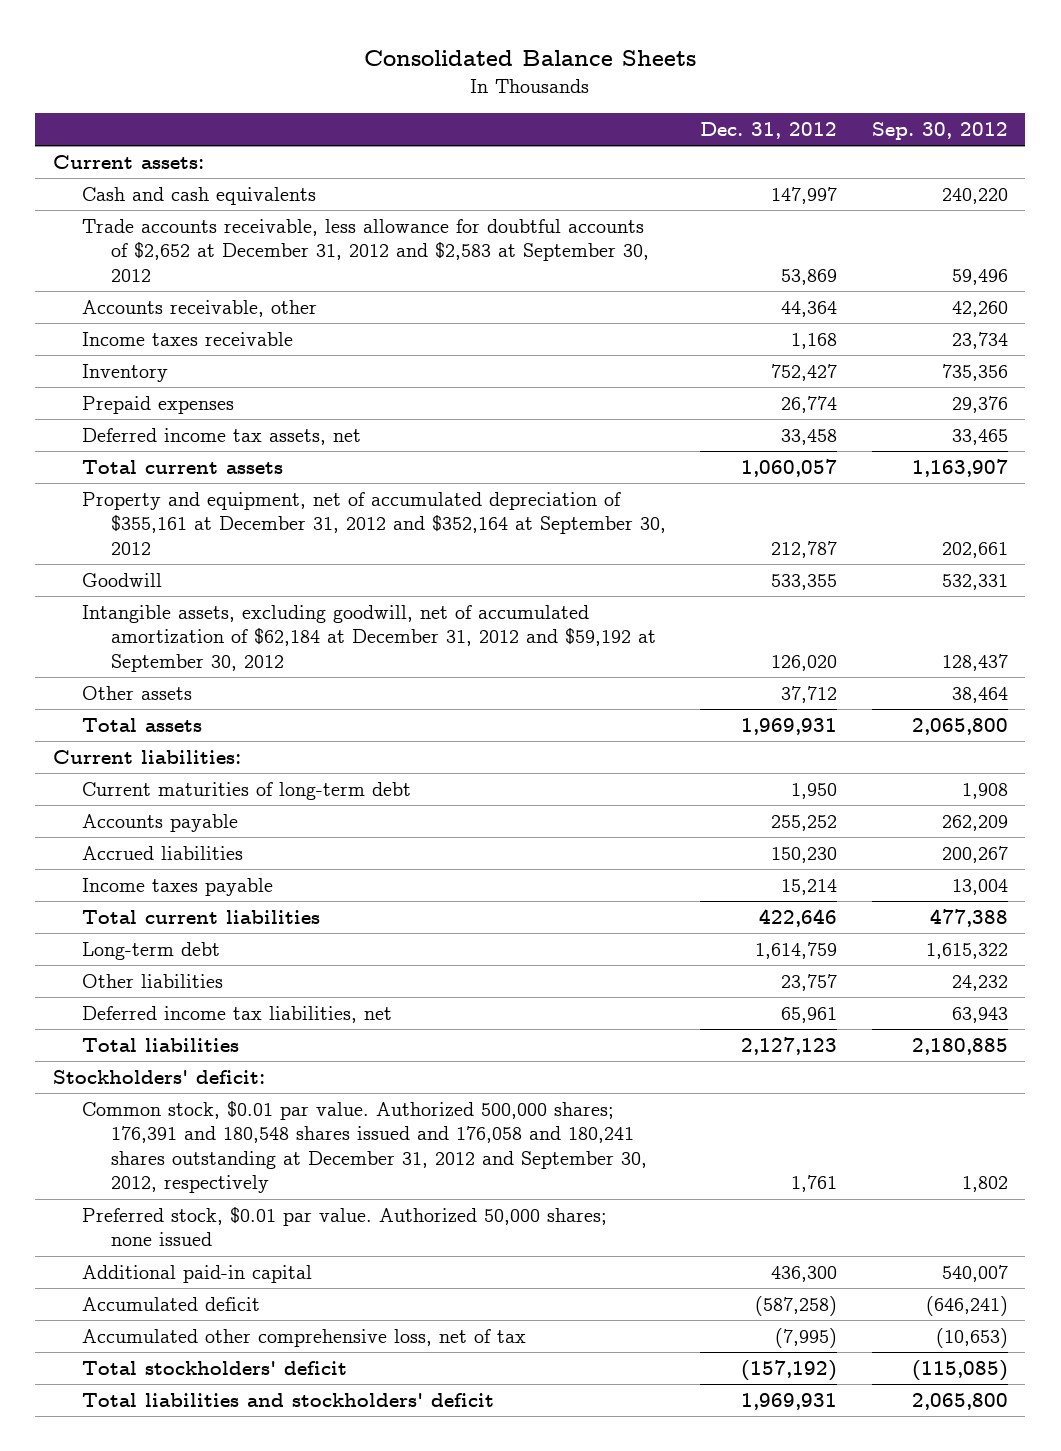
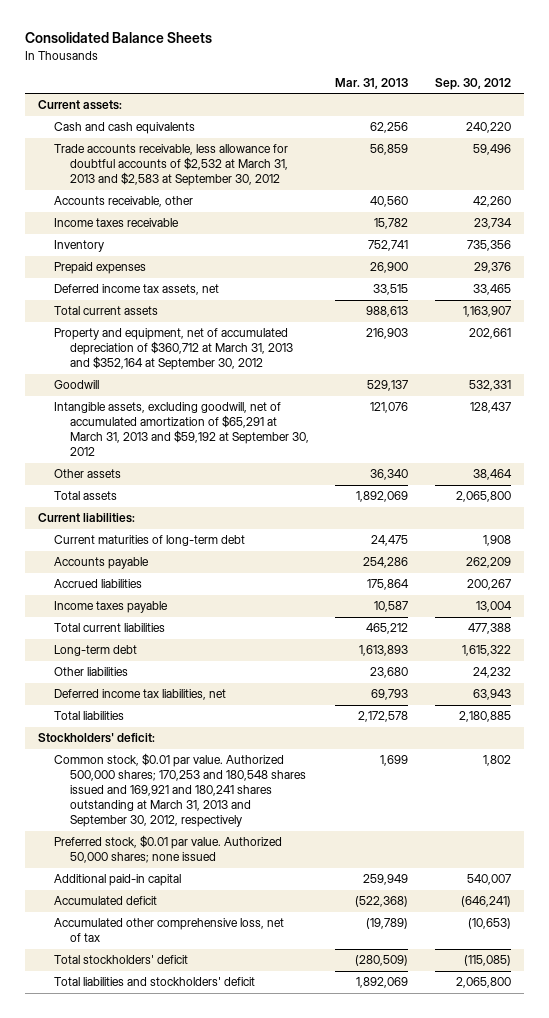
- | Dec. 31, 2012 | Sep. 30, 2012
+ | Mar. 31, 2013 | Sep. 30, 2012
- Trade accounts receivable, less allowance for doubtful accounts of $2,652 at December 31, 2012 and $2,583 at September 30, 2012 | 53,869 | 59,496
+ Trade accounts receivable, less allowance for doubtful accounts of $2,532 at March 31, 2013 and $2,583 at September 30, 2012 | 56,859 | 59,496
- Property and equipment, net of accumulated depreciation of $355,161 at December 31, 2012 and $352,164 at September 30, 2012 | 212,787 | 202,661
+ Property and equipment, net of accumulated depreciation of $360,712 at March 31, 2013 and $352,164 at September 30, 2012 | 216,903 | 202,661
- Intangible assets, excluding goodwill, net of accumulated amortization of $62,184 at December 31, 2012 and $59,192 at September 30, 2012 | 126,020 | 128,437
+ Intangible assets, excluding goodwill, net of accumulated amortization of $65,291 at March 31, 2013 and $59,192 at September 30, 2012 | 121,076 | 128,437
- Common stock, $0.01 par value. Authorized 500,000 shares; 176,391 and 180,548 shares issued and 176,058 and 180,241 shares outstanding at December 31, 2012 and September 30, 2012, respectively | 1,761 | 1,802
+ Common stock, $0.01 par value. Authorized 500,000 shares; 170,253 and 180,548 shares issued and 169,921 and 180,241 shares outstanding at March 31, 2013 and September 30, 2012, respectively | 1,699 | 1,802

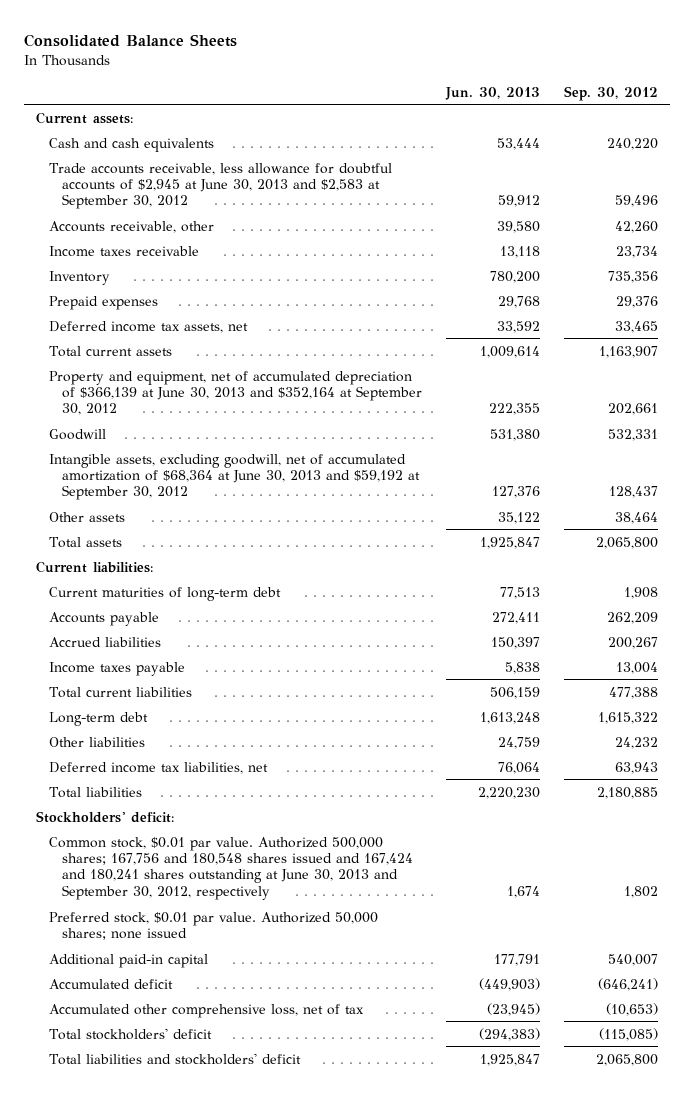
- | Mar. 31, 2013 | Sep. 30, 2012
+ | Jun. 30, 2013 | Sep. 30, 2012
- Trade accounts receivable, less allowance for doubtful accounts of $2,532 at March 31, 2013 and $2,583 at September 30, 2012 | 56,859 | 59,496
+ Trade accounts receivable, less allowance for doubtful accounts of $2,945 at June 30, 2013 and $2,583 at September 30, 2012 | 59,912 | 59,496
- Property and equipment, net of accumulated depreciation of $360,712 at March 31, 2013 and $352,164 at September 30, 2012 | 216,903 | 202,661
+ Property and equipment, net of accumulated depreciation of $366,139 at June 30, 2013 and $352,164 at September 30, 2012 | 222,355 | 202,661
- Intangible assets, excluding goodwill, net of accumulated amortization of $65,291 at March 31, 2013 and $59,192 at September 30, 2012 | 121,076 | 128,437
+ Intangible assets, excluding goodwill, net of accumulated amortization of $68,364 at June 30, 2013 and $59,192 at September 30, 2012 | 127,376 | 128,437
- Common stock, $0.01 par value. Authorized 500,000 shares; 170,253 and 180,548 shares issued and 169,921 and 180,241 shares outstanding at March 31, 2013 and September 30, 2012, respectively | 1,699 | 1,802
+ Common stock, $0.01 par value. Authorized 500,000 shares; 167,756 and 180,548 shares issued and 167,424 and 180,241 shares outstanding at June 30, 2013 and September 30, 2012, respectively | 1,674 | 1,802

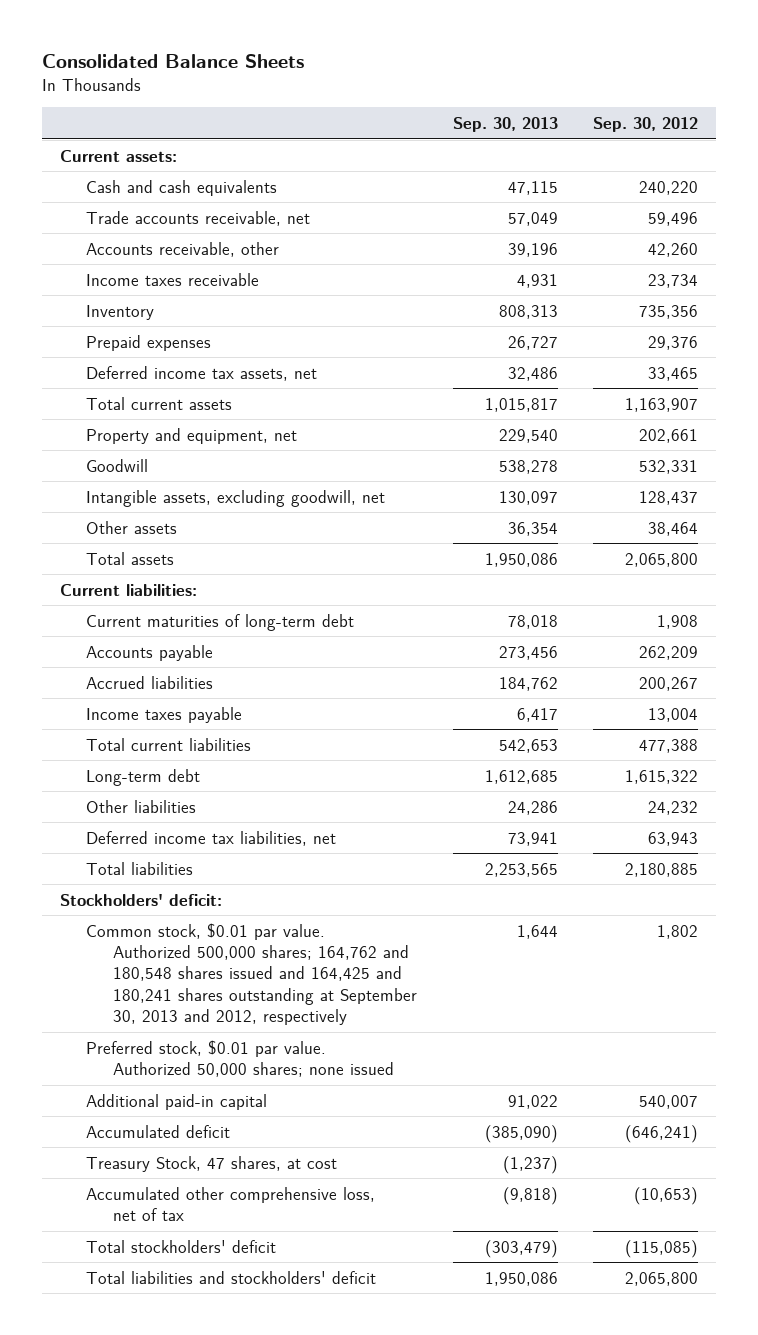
- | Jun. 30, 2013 | Sep. 30, 2012
+ | Sep. 30, 2013 | Sep. 30, 2012
- Trade accounts receivable, less allowance for doubtful accounts of $2,945 at June 30, 2013 and $2,583 at September 30, 2012 | 59,912 | 59,496
+ Trade accounts receivable, net | 57,049 | 59,496
- Property and equipment, net of accumulated depreciation of $366,139 at June 30, 2013 and $352,164 at September 30, 2012 | 222,355 | 202,661
+ Property and equipment, net | 229,540 | 202,661
- Intangible assets, excluding goodwill, net of accumulated amortization of $68,364 at June 30, 2013 and $59,192 at September 30, 2012 | 127,376 | 128,437
+ Intangible assets, excluding goodwill, net | 130,097 | 128,437
- Common stock, $0.01 par value. Authorized 500,000 shares; 167,756 and 180,548 shares issued and 167,424 and 180,241 shares outstanding at June 30, 2013 and September 30, 2012, respectively | 1,674 | 1,802
+ Common stock, $0.01 par value. Authorized 500,000 shares; 164,762 and 180,548 shares issued and 164,425 and 180,241 shares outstanding at September 30, 2013 and 2012, respectively | 1,644 | 1,802
+ Treasury Stock, 47 shares, at cost | (1,237) |

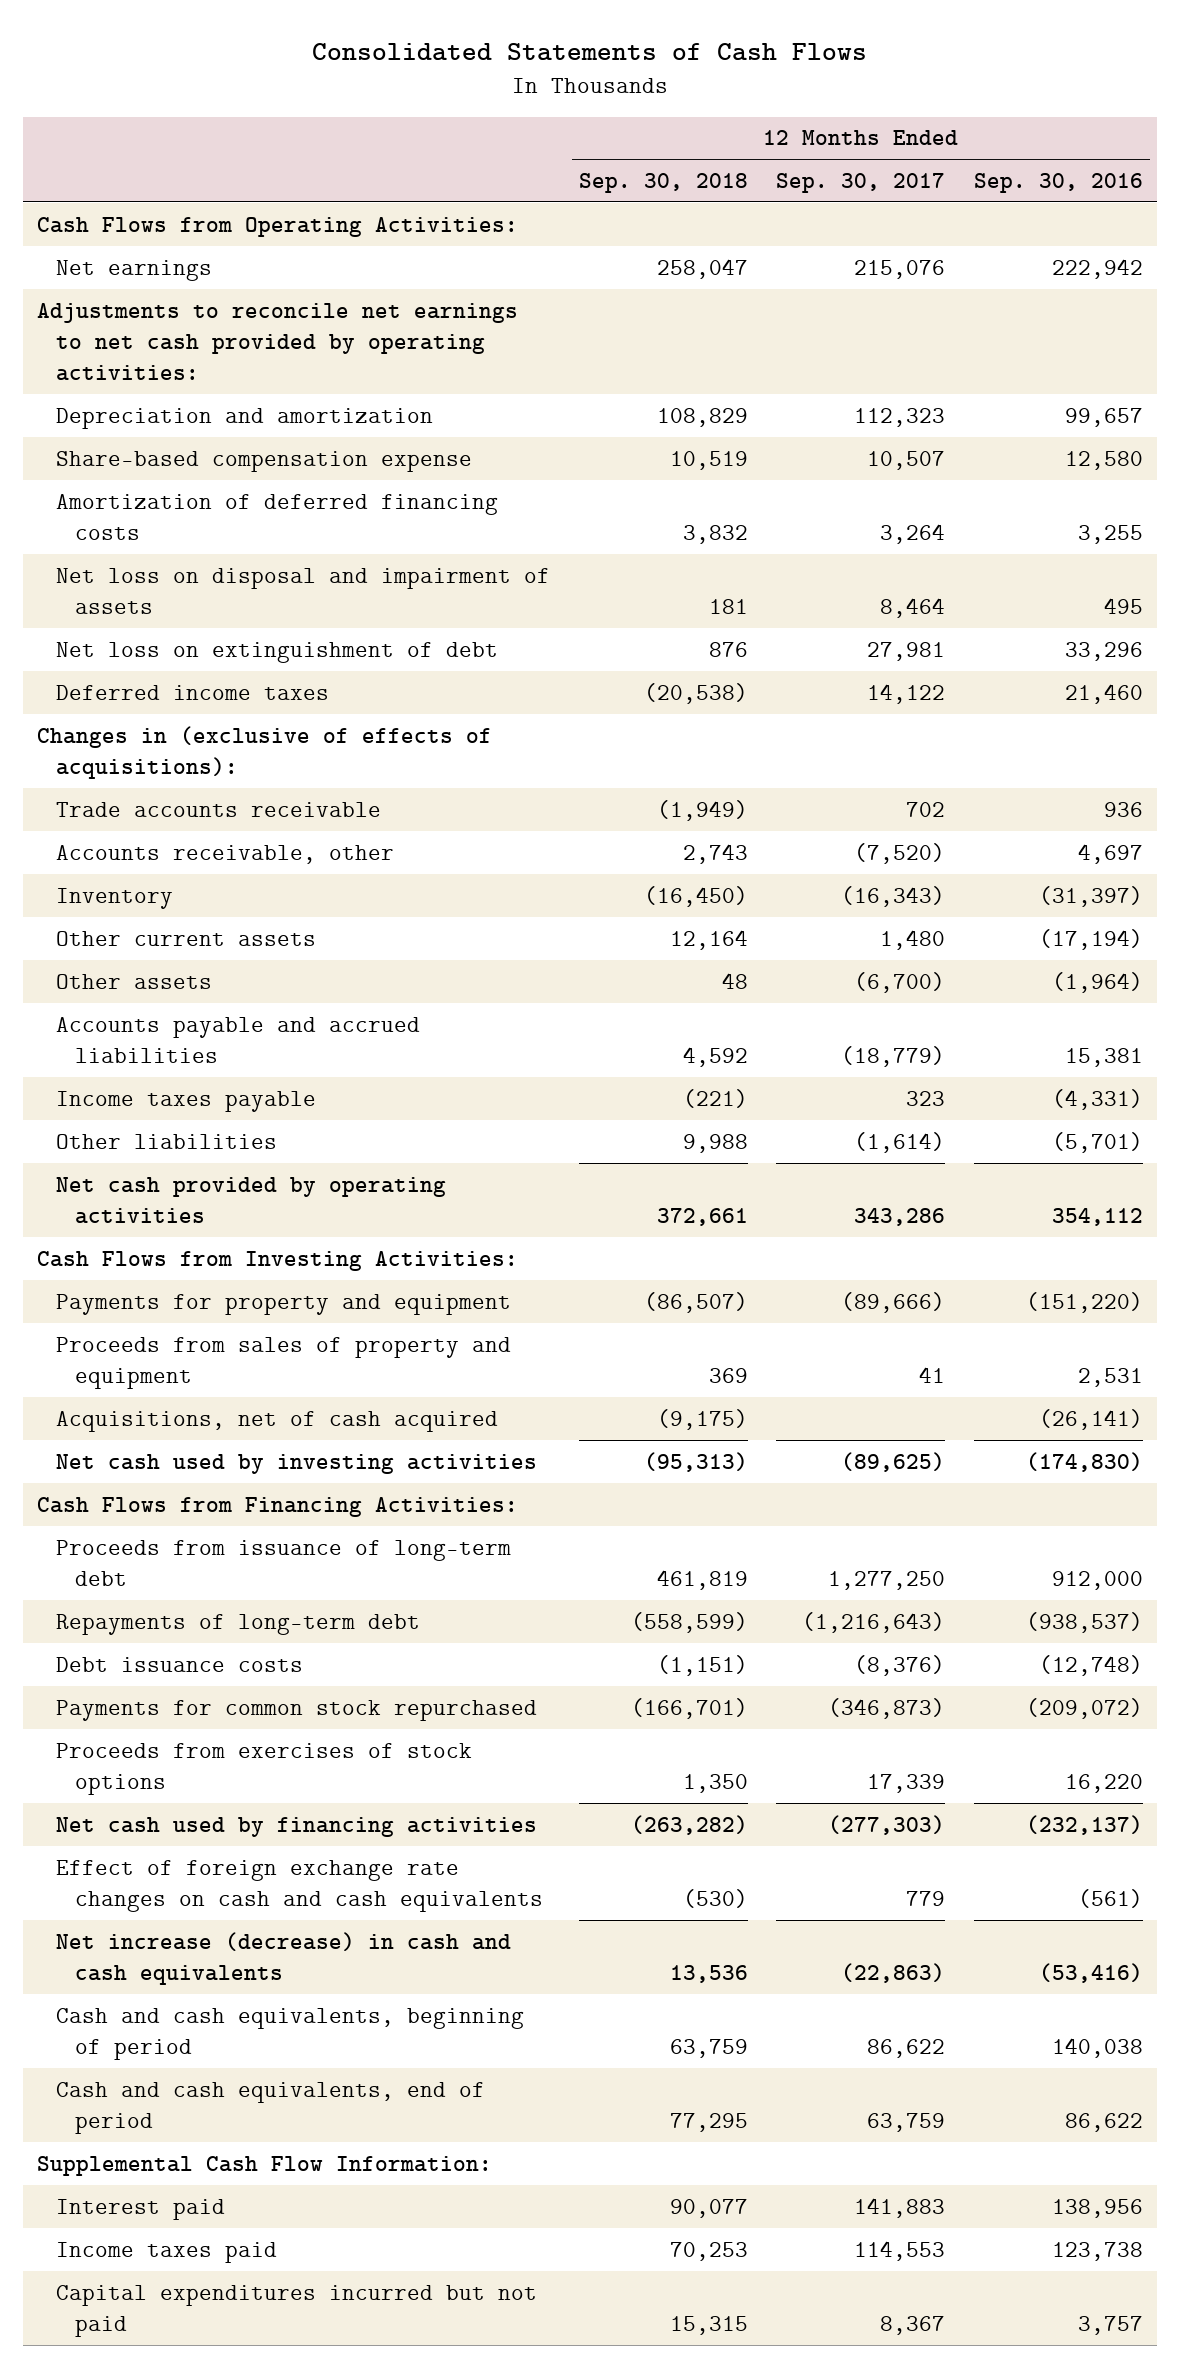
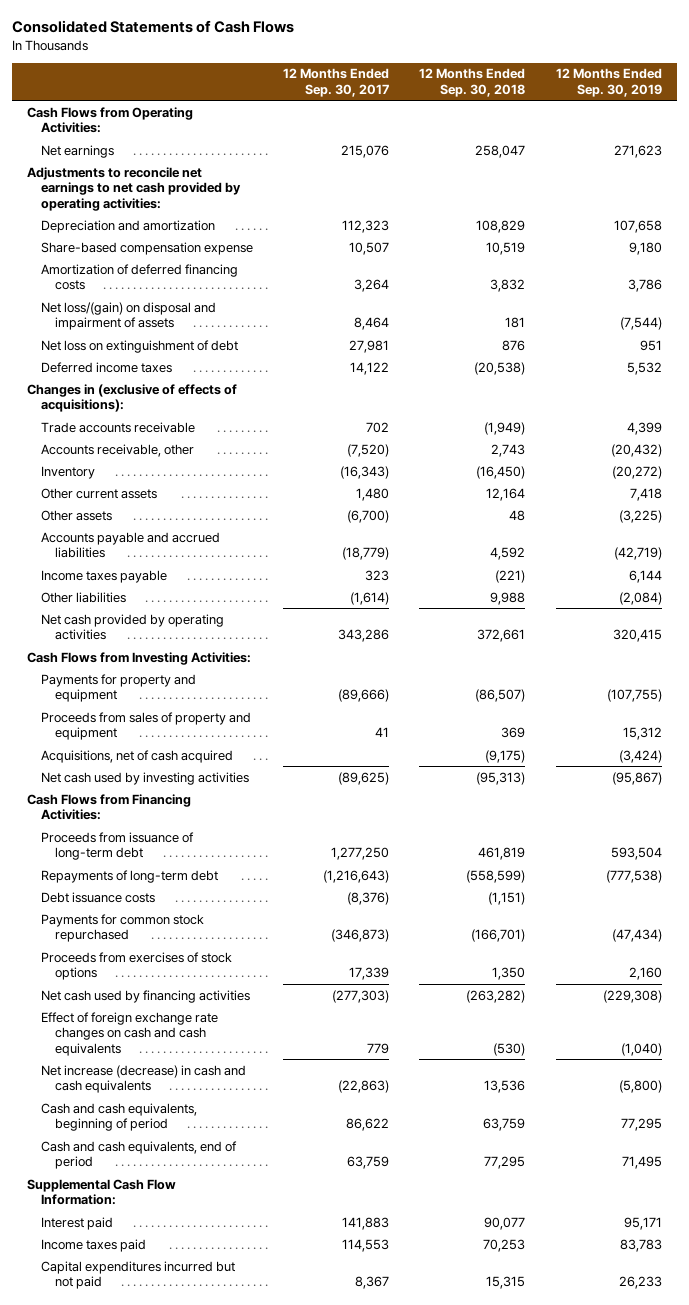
- | 12 Months Ended Sep. 30, 2018 | 12 Months Ended Sep. 30, 2017 | 12 Months Ended Sep. 30, 2016
+ | 12 Months Ended Sep. 30, 2017 | 12 Months Ended Sep. 30, 2018 | 12 Months Ended Sep. 30, 2019
- Net loss on disposal and impairment of assets | 181 | 8,464 | 495
+ Net loss/(gain) on disposal and impairment of assets | 8,464 | 181 | (7,544)

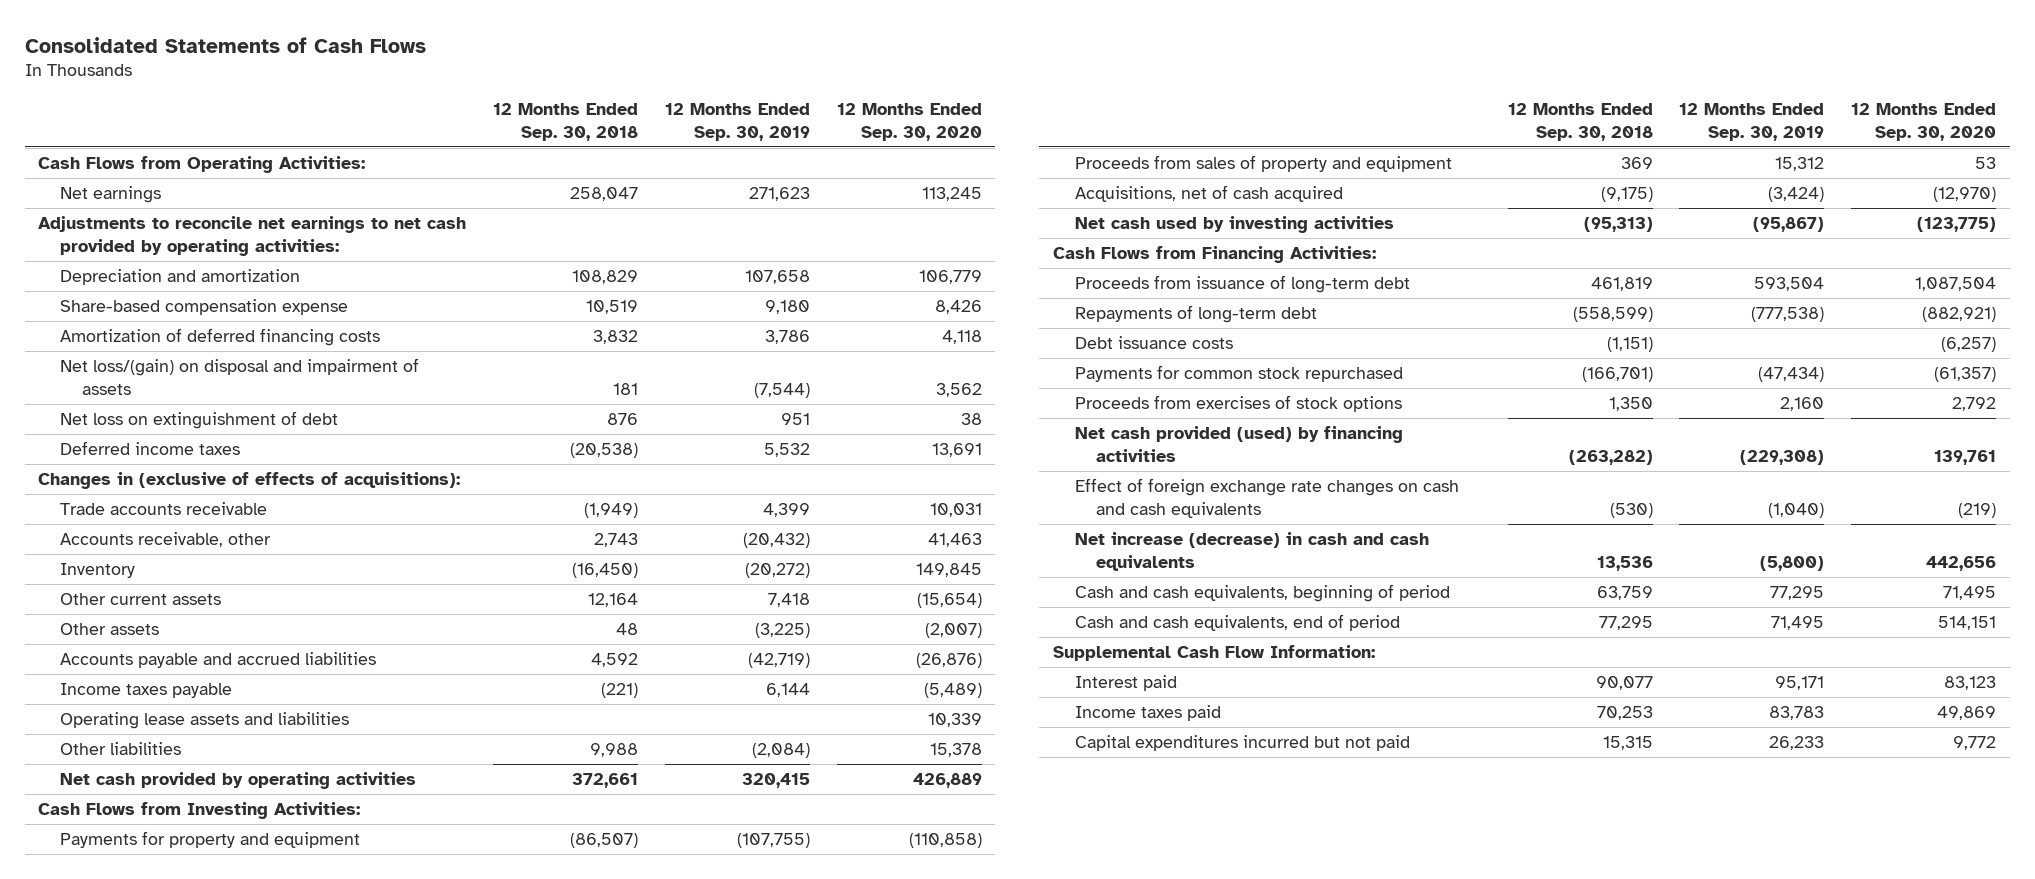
- | 12 Months Ended Sep. 30, 2017 | 12 Months Ended Sep. 30, 2018 | 12 Months Ended Sep. 30, 2019
+ | 12 Months Ended Sep. 30, 2018 | 12 Months Ended Sep. 30, 2019 | 12 Months Ended Sep. 30, 2020
+ Operating lease assets and liabilities | | | 10,339
- Net cash used by financing activities | (277,303) | (263,282) | (229,308)
+ Net cash provided (used) by financing activities | (263,282) | (229,308) | 139,761

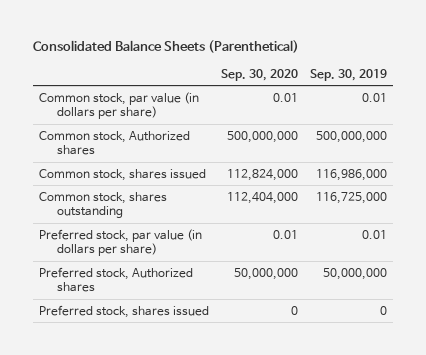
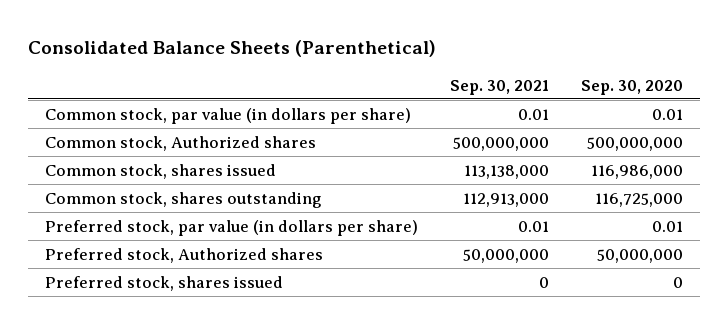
- | Sep. 30, 2020 | Sep. 30, 2019
+ | Sep. 30, 2021 | Sep. 30, 2020
- Common stock, shares issued | 112,824,000 | 116,986,000
- Common stock, shares outstanding | 112,404,000 | 116,725,000
+ Common stock, shares issued | 113,138,000 | 116,986,000
+ Common stock, shares outstanding | 112,913,000 | 116,725,000

